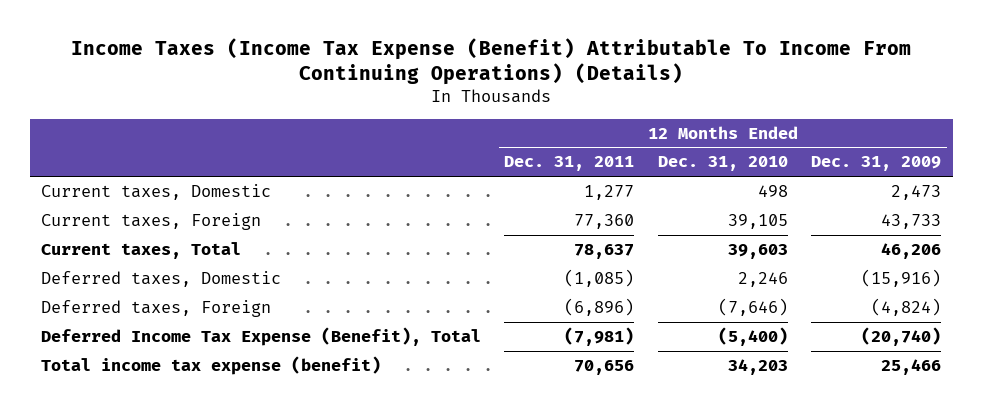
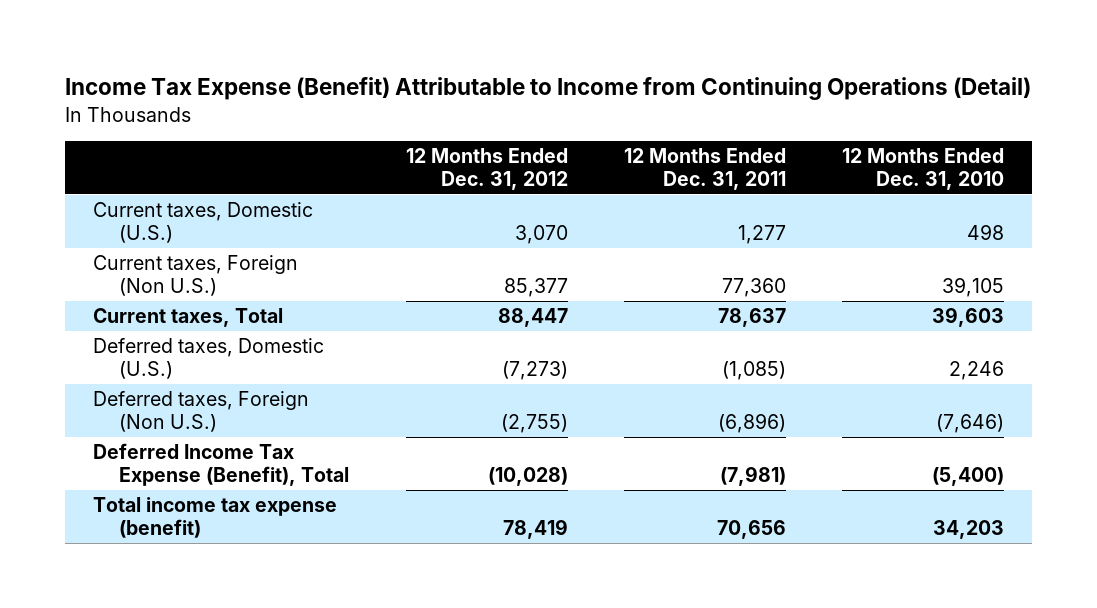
- Income Taxes (Income Tax Expense (Benefit) Attributable To Income From Continuing Operations) (Details)
+ Income Tax Expense (Benefit) Attributable to Income from Continuing Operations (Detail)
- | 12 Months Ended Dec. 31, 2011 | 12 Months Ended Dec. 31, 2010 | 12 Months Ended Dec. 31, 2009
+ | 12 Months Ended Dec. 31, 2012 | 12 Months Ended Dec. 31, 2011 | 12 Months Ended Dec. 31, 2010
- Current taxes, Domestic | 1,277 | 498 | 2,473
- Current taxes, Foreign | 77,360 | 39,105 | 43,733
+ Current taxes, Domestic (U.S.) | 3,070 | 1,277 | 498
+ Current taxes, Foreign (Non U.S.) | 85,377 | 77,360 | 39,105
- Deferred taxes, Domestic | (1,085) | 2,246 | (15,916)
- Deferred taxes, Foreign | (6,896) | (7,646) | (4,824)
+ Deferred taxes, Domestic (U.S.) | (7,273) | (1,085) | 2,246
+ Deferred taxes, Foreign (Non U.S.) | (2,755) | (6,896) | (7,646)

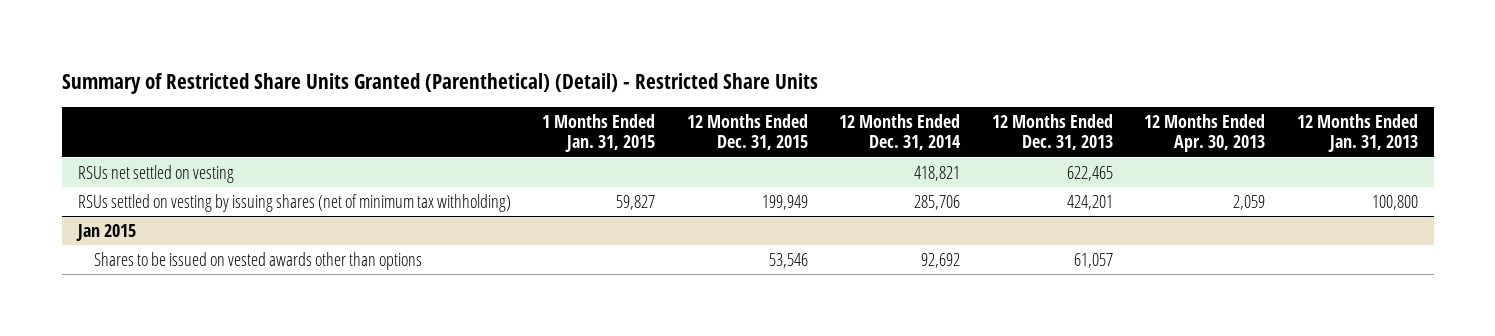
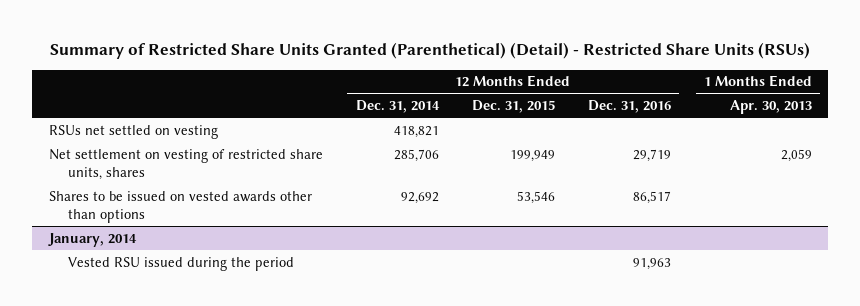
- Summary of Restricted Share Units Granted (Parenthetical) (Detail) - Restricted Share Units
+ Summary of Restricted Share Units Granted (Parenthetical) (Detail) - Restricted Share Units (RSUs)
- | 1 Months Ended Jan. 31, 2015 | 12 Months Ended Dec. 31, 2015 | 12 Months Ended Dec. 31, 2014 | 12 Months Ended Dec. 31, 2013 | 12 Months Ended Apr. 30, 2013 | 12 Months Ended Jan. 31, 2013
+ | 12 Months Ended Dec. 31, 2014 | 12 Months Ended Dec. 31, 2015 | 12 Months Ended Dec. 31, 2016 | 1 Months Ended Apr. 30, 2013
- RSUs settled on vesting by issuing shares (net of minimum tax withholding) | 59,827 | 199,949 | 285,706 | 424,201 | 2,059 | 100,800
- Jan 2015
+ Net settlement on vesting of restricted share units, shares | 285,706 | 199,949 | 29,719 | 2,059
+ January, 2014
+ Vested RSU issued during the period | | | 91,963 |

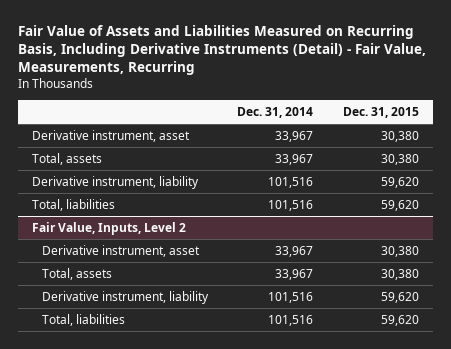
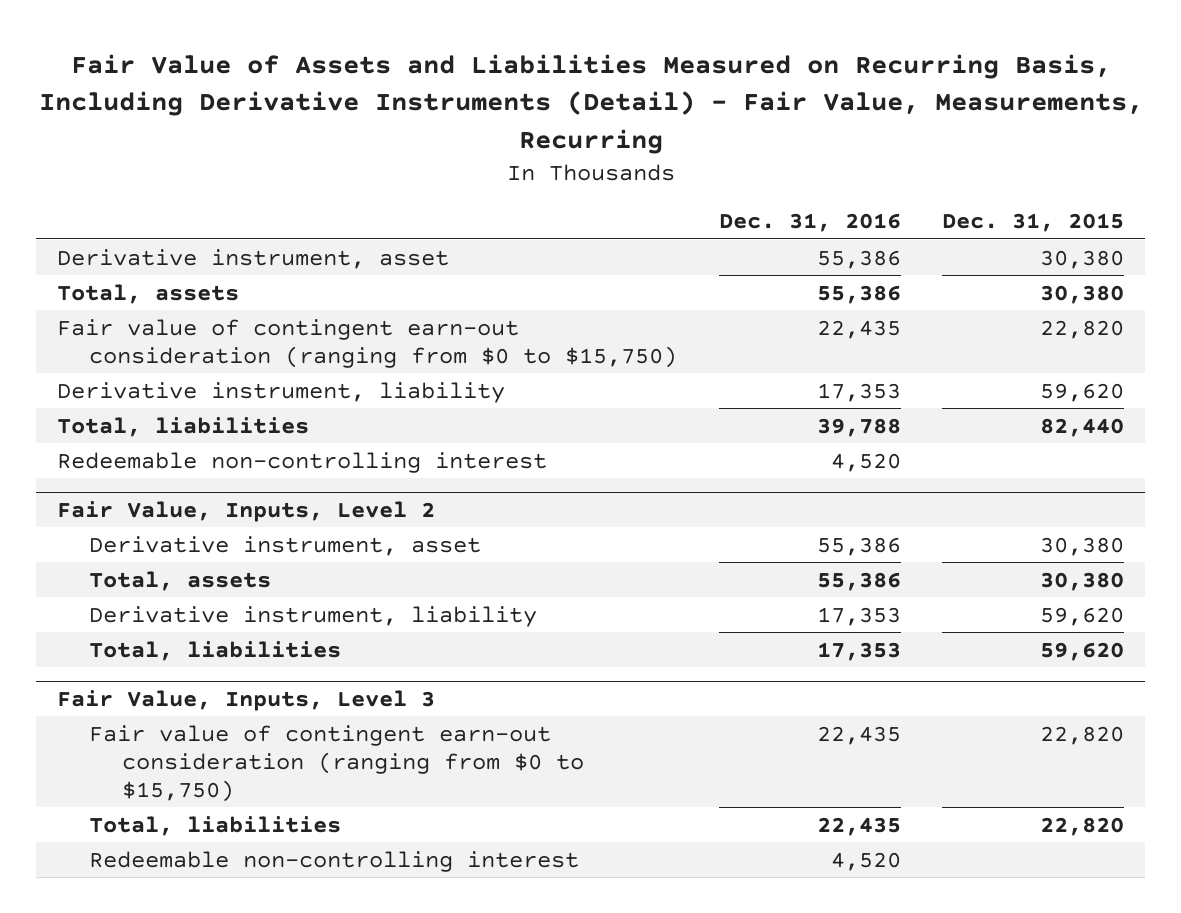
- | Dec. 31, 2014 | Dec. 31, 2015
+ | Dec. 31, 2016 | Dec. 31, 2015
+ Fair value of contingent earn-out consideration (ranging from $0 to $15,750) | 22,435 | 22,820
- Total, liabilities | 101,516 | 59,620
+ Total, liabilities | 39,788 | 82,440
+ Redeemable non-controlling interest | 4,520 |
+ Fair Value, Inputs, Level 3
+ Fair value of contingent earn-out consideration (ranging from $0 to $15,750) | 22,435 | 22,820
+ Total, liabilities | 22,435 | 22,820
+ Redeemable non-controlling interest | 4,520 |

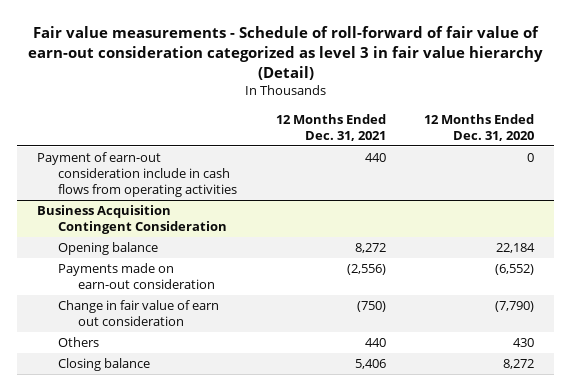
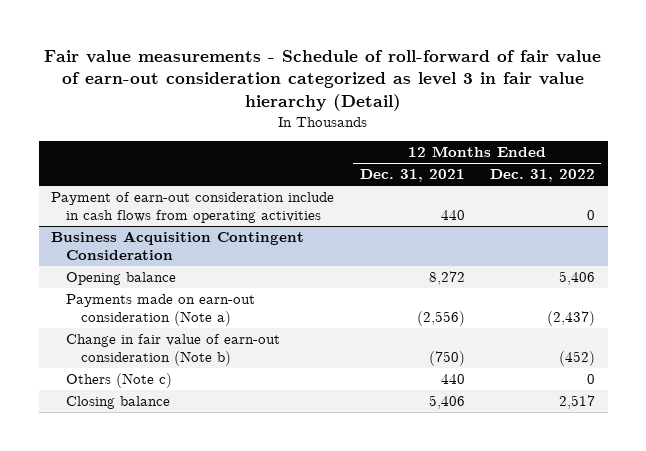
- | 12 Months Ended Dec. 31, 2021 | 12 Months Ended Dec. 31, 2020
+ | 12 Months Ended Dec. 31, 2021 | 12 Months Ended Dec. 31, 2022
@ Business Acquisition Contingent Consideration
- Payments made on earn-out consideration | (2,556) | (6,552)
- Change in fair value of earn out consideration | (750) | (7,790)
- Others | 440 | 430
+ Payments made on earn-out consideration (Note a) | (2,556) | (2,437)
+ Change in fair value of earn-out consideration (Note b) | (750) | (452)
+ Others (Note c) | 440 | 0

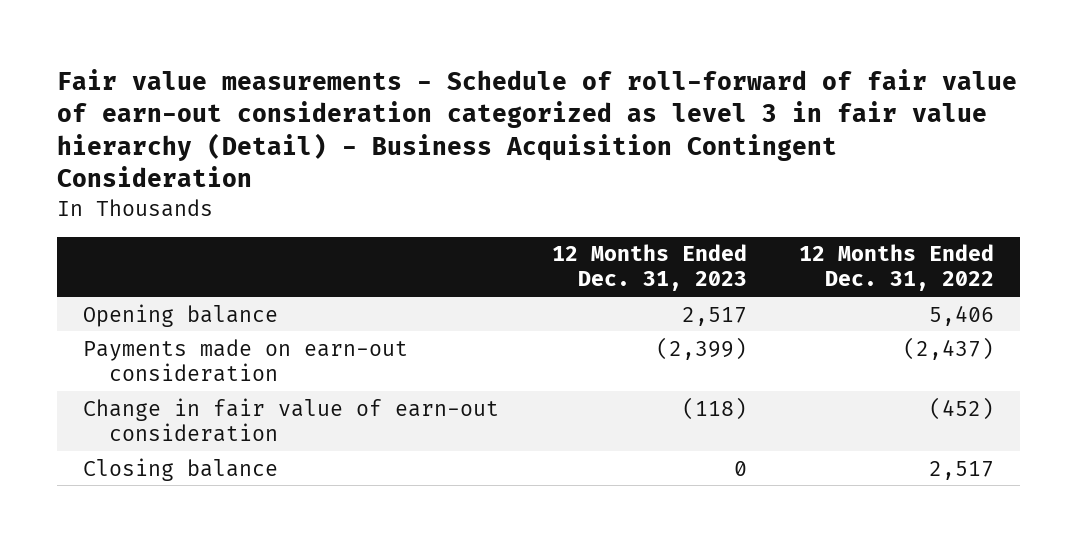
- Fair value measurements - Schedule of roll-forward of fair value of earn-out consideration categorized as level 3 in fair value hierarchy (Detail)
+ Fair value measurements - Schedule of roll-forward of fair value of earn-out consideration categorized as level 3 in fair value hierarchy (Detail) - Business Acquisition Contingent Consideration
- | 12 Months Ended Dec. 31, 2021 | 12 Months Ended Dec. 31, 2022
+ | 12 Months Ended Dec. 31, 2023 | 12 Months Ended Dec. 31, 2022
- Payment of earn-out consideration include in cash flows from operating activities | 440 | 0
- Business Acquisition Contingent Consideration
- Payments made on earn-out consideration (Note a) | (2,556) | (2,437)
- Change in fair value of earn-out consideration (Note b) | (750) | (452)
- Others (Note c) | 440 | 0
+ Payments made on earn-out consideration | (2,399) | (2,437)
+ Change in fair value of earn-out consideration | (118) | (452)

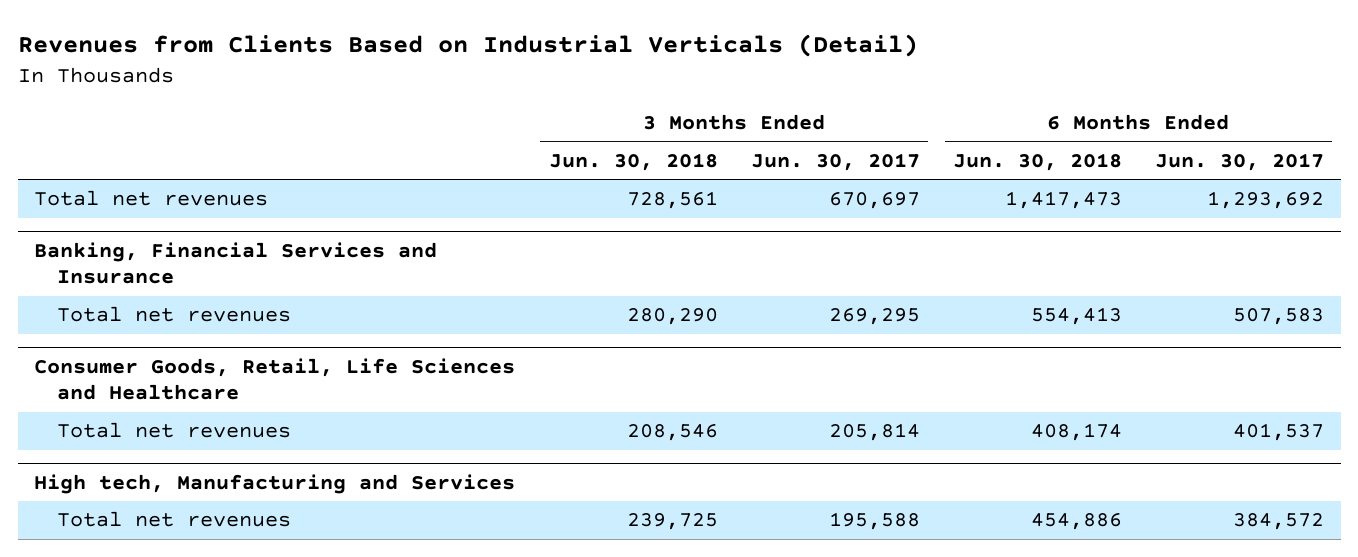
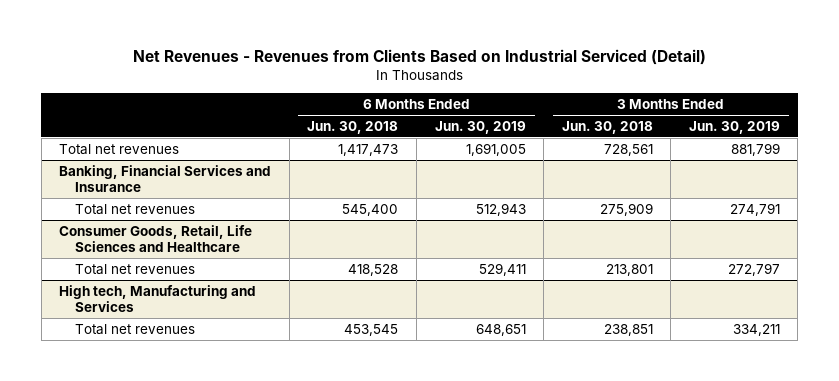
- Revenues from Clients Based on Industrial Verticals (Detail)
+ Net Revenues - Revenues from Clients Based on Industrial Serviced (Detail)
- | 3 Months Ended Jun. 30, 2018 | 3 Months Ended Jun. 30, 2017 | 6 Months Ended Jun. 30, 2018 | 6 Months Ended Jun. 30, 2017
+ | 6 Months Ended Jun. 30, 2018 | 6 Months Ended Jun. 30, 2019 | 3 Months Ended Jun. 30, 2018 | 3 Months Ended Jun. 30, 2019
@ Banking, Financial Services and Insurance
- Total net revenues | 280,290 | 269,295 | 554,413 | 507,583
+ Total net revenues | 545,400 | 512,943 | 275,909 | 274,791
@ Consumer Goods, Retail, Life Sciences and Healthcare
- Total net revenues | 208,546 | 205,814 | 408,174 | 401,537
+ Total net revenues | 418,528 | 529,411 | 213,801 | 272,797
@ High tech, Manufacturing and Services
- Total net revenues | 239,725 | 195,588 | 454,886 | 384,572
+ Total net revenues | 453,545 | 648,651 | 238,851 | 334,211

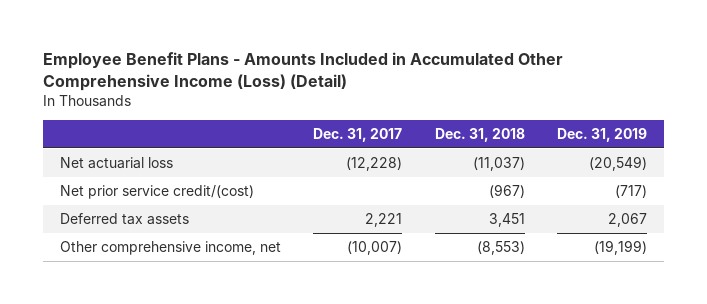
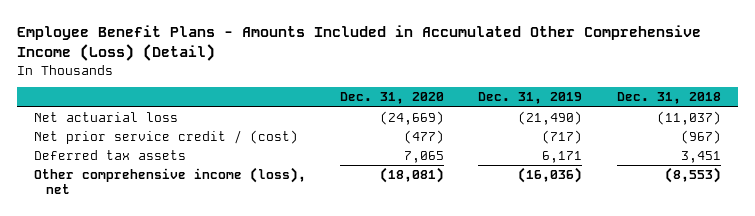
- | Dec. 31, 2017 | Dec. 31, 2018 | Dec. 31, 2019
+ | Dec. 31, 2020 | Dec. 31, 2019 | Dec. 31, 2018
- Net actuarial loss | (12,228) | (11,037) | (20,549)
- Net prior service credit/(cost) | | (967) | (717)
- Deferred tax assets | 2,221 | 3,451 | 2,067
- Other comprehensive income, net | (10,007) | (8,553) | (19,199)
+ Net actuarial loss | (24,669) | (21,490) | (11,037)
+ Net prior service credit / (cost) | (477) | (717) | (967)
+ Deferred tax assets | 7,065 | 6,171 | 3,451
+ Other comprehensive income (loss), net | (18,081) | (16,036) | (8,553)

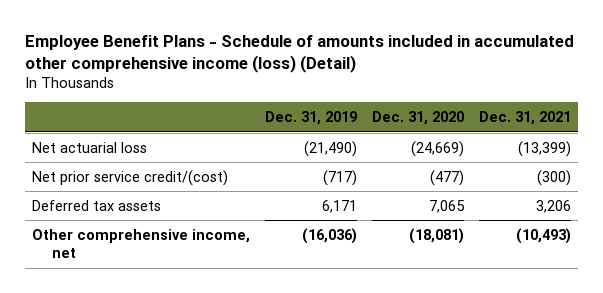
- Employee Benefit Plans - Amounts Included in Accumulated Other Comprehensive Income (Loss) (Detail)
+ Employee Benefit Plans - Schedule of amounts included in accumulated other comprehensive income (loss) (Detail)
- | Dec. 31, 2020 | Dec. 31, 2019 | Dec. 31, 2018
+ | Dec. 31, 2019 | Dec. 31, 2020 | Dec. 31, 2021
- Net prior service credit / (cost) | (477) | (717) | (967)
+ Net prior service credit/(cost) | (717) | (477) | (300)
- Other comprehensive income (loss), net | (18,081) | (16,036) | (8,553)
+ Other comprehensive income, net | (16,036) | (18,081) | (10,493)

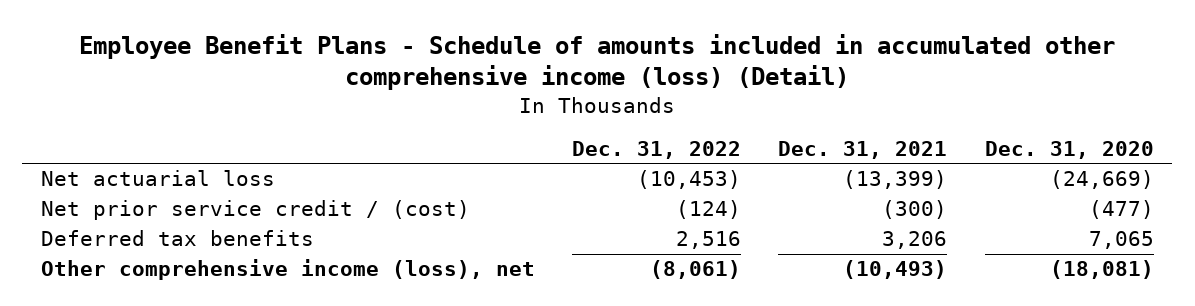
- | Dec. 31, 2019 | Dec. 31, 2020 | Dec. 31, 2021
+ | Dec. 31, 2022 | Dec. 31, 2021 | Dec. 31, 2020
- Net prior service credit/(cost) | (717) | (477) | (300)
- Deferred tax assets | 6,171 | 7,065 | 3,206
- Other comprehensive income, net | (16,036) | (18,081) | (10,493)
+ Net prior service credit / (cost) | (124) | (300) | (477)
+ Deferred tax benefits | 2,516 | 3,206 | 7,065
+ Other comprehensive income (loss), net | (8,061) | (10,493) | (18,081)

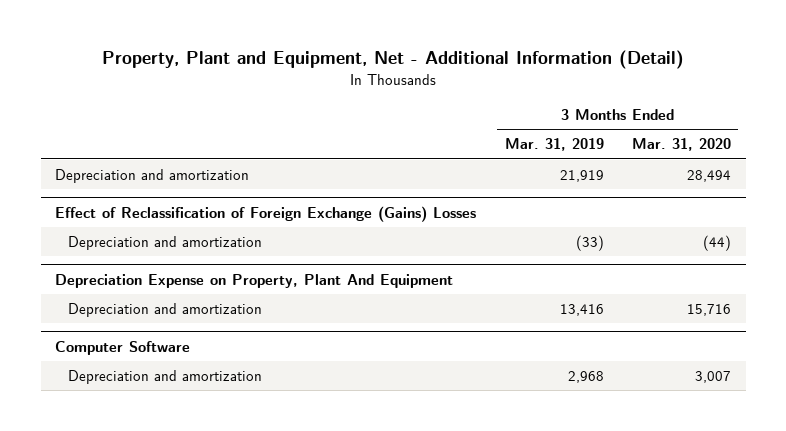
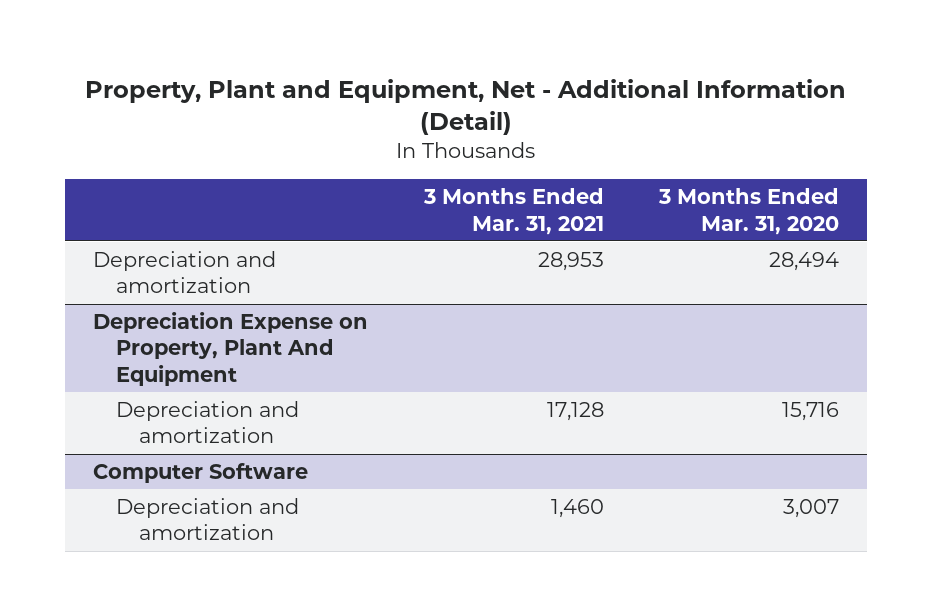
- | 3 Months Ended Mar. 31, 2019 | 3 Months Ended Mar. 31, 2020
+ | 3 Months Ended Mar. 31, 2021 | 3 Months Ended Mar. 31, 2020
- Effect of Reclassification of Foreign Exchange (Gains) Losses
- Depreciation and amortization | (33) | (44)

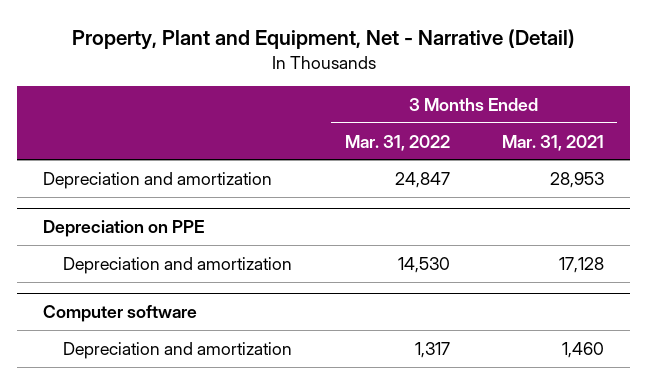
- Property, Plant and Equipment, Net - Additional Information (Detail)
+ Property, Plant and Equipment, Net - Narrative (Detail)
- | 3 Months Ended Mar. 31, 2021 | 3 Months Ended Mar. 31, 2020
+ | 3 Months Ended Mar. 31, 2022 | 3 Months Ended Mar. 31, 2021
- Depreciation Expense on Property, Plant And Equipment
+ Depreciation on PPE
- Computer Software
+ Computer software

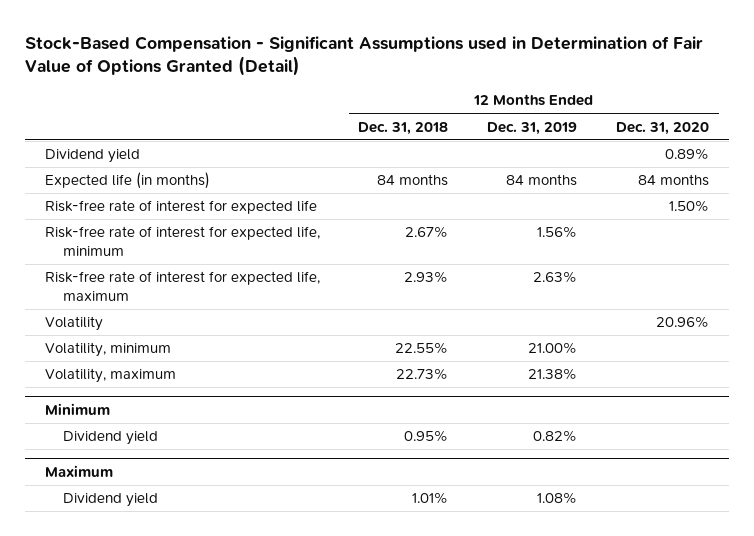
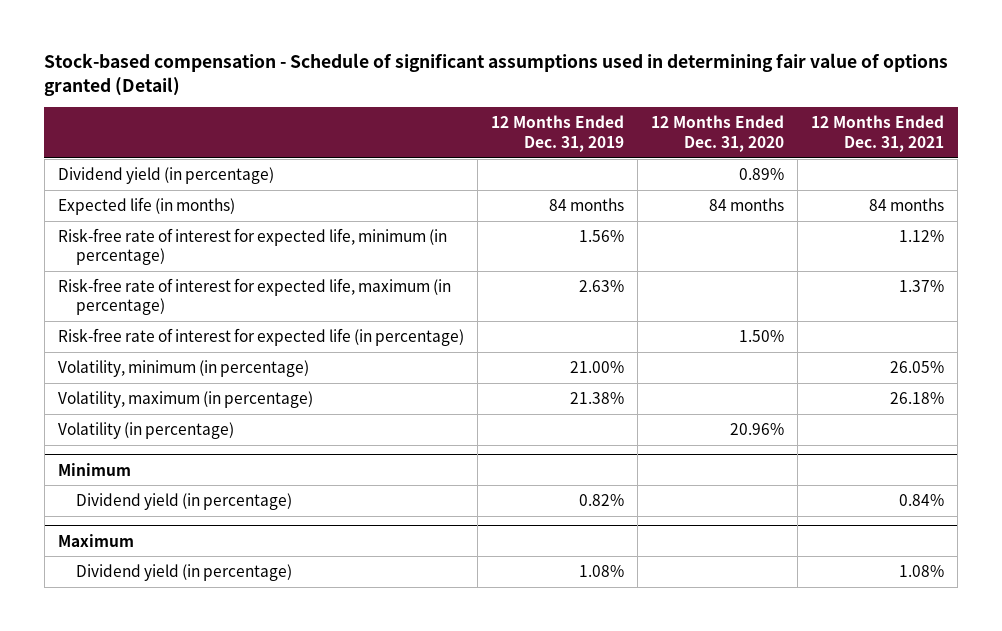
- Stock-Based Compensation - Significant Assumptions used in Determination of Fair Value of Options Granted (Detail)
+ Stock-based compensation - Schedule of significant assumptions used in determining fair value of options granted (Detail)
- | 12 Months Ended Dec. 31, 2018 | 12 Months Ended Dec. 31, 2019 | 12 Months Ended Dec. 31, 2020
+ | 12 Months Ended Dec. 31, 2019 | 12 Months Ended Dec. 31, 2020 | 12 Months Ended Dec. 31, 2021
- Dividend yield | | | 0.89%
+ Dividend yield (in percentage) | | 0.89% |
- Risk-free rate of interest for expected life | | | 1.50%
- Risk-free rate of interest for expected life, minimum | 2.67% | 1.56% |
- Risk-free rate of interest for expected life, maximum | 2.93% | 2.63% |
- Volatility | | | 20.96%
- Volatility, minimum | 22.55% | 21.00% |
- Volatility, maximum | 22.73% | 21.38% |
+ Risk-free rate of interest for expected life, minimum (in percentage) | 1.56% | | 1.12%
+ Risk-free rate of interest for expected life, maximum (in percentage) | 2.63% | | 1.37%
+ Risk-free rate of interest for expected life (in percentage) | | 1.50% |
+ Volatility, minimum (in percentage) | 21.00% | | 26.05%
+ Volatility, maximum (in percentage) | 21.38% | | 26.18%
+ Volatility (in percentage) | | 20.96% |
@ Minimum
- Dividend yield | 0.95% | 0.82% |
+ Dividend yield (in percentage) | 0.82% | | 0.84%
@ Maximum
- Dividend yield | 1.01% | 1.08% |
+ Dividend yield (in percentage) | 1.08% | | 1.08%

